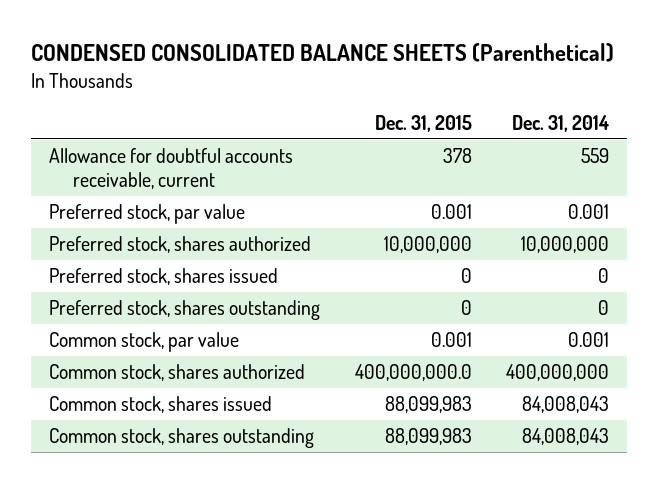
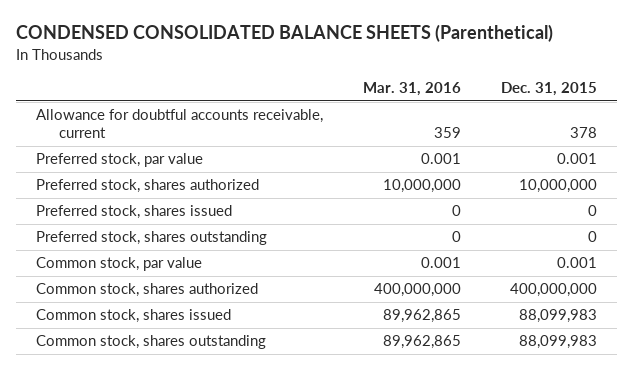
- | Dec. 31, 2015 | Dec. 31, 2014
+ | Mar. 31, 2016 | Dec. 31, 2015
- Common stock, shares authorized | 400,000,000.0 | 400,000,000
+ Common stock, shares authorized | 400,000,000 | 400,000,000

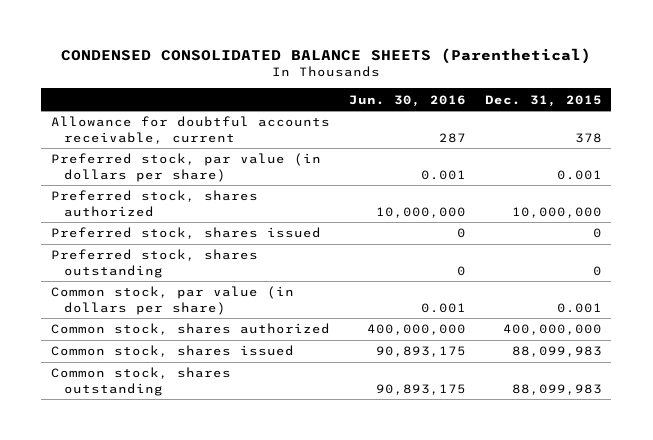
- | Mar. 31, 2016 | Dec. 31, 2015
+ | Jun. 30, 2016 | Dec. 31, 2015
- Preferred stock, par value | 0.001 | 0.001
+ Preferred stock, par value (in dollars per share) | 0.001 | 0.001
- Common stock, par value | 0.001 | 0.001
+ Common stock, par value (in dollars per share) | 0.001 | 0.001

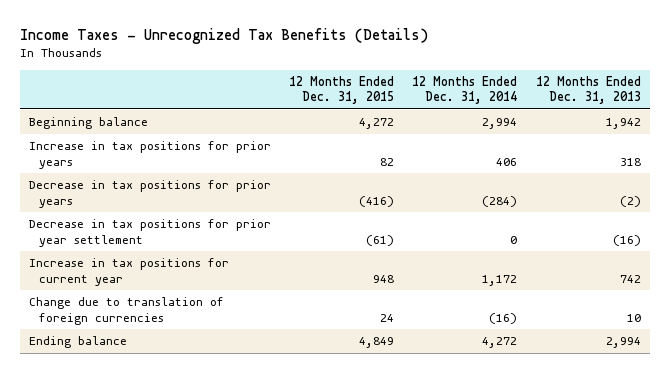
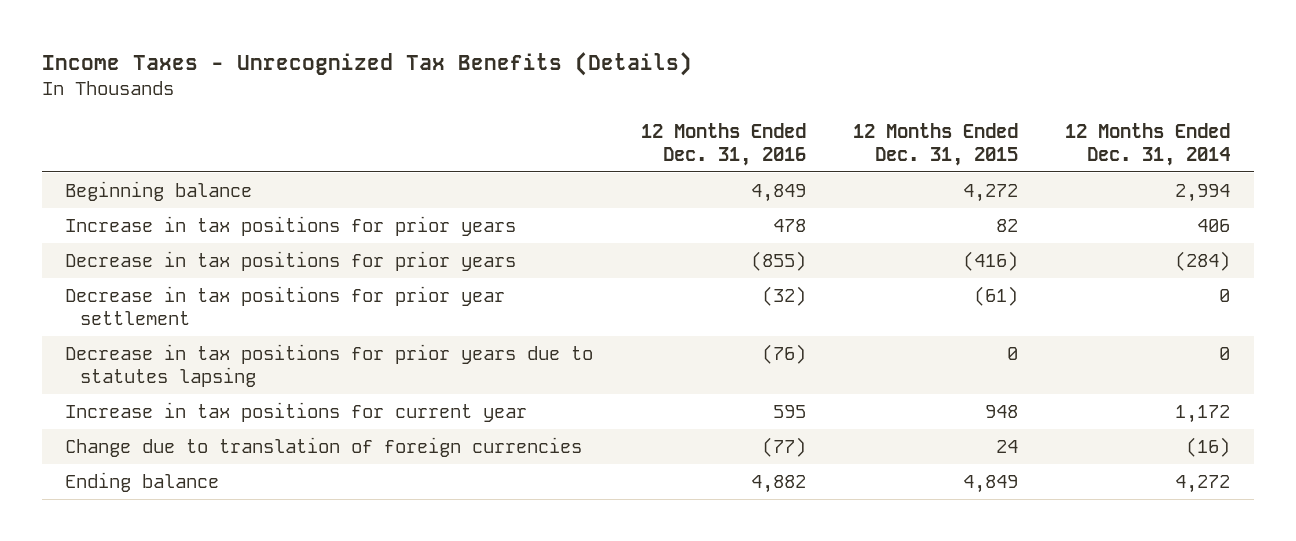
- | 12 Months Ended Dec. 31, 2015 | 12 Months Ended Dec. 31, 2014 | 12 Months Ended Dec. 31, 2013
+ | 12 Months Ended Dec. 31, 2016 | 12 Months Ended Dec. 31, 2015 | 12 Months Ended Dec. 31, 2014
+ Decrease in tax positions for prior years due to statutes lapsing | (76) | 0 | 0

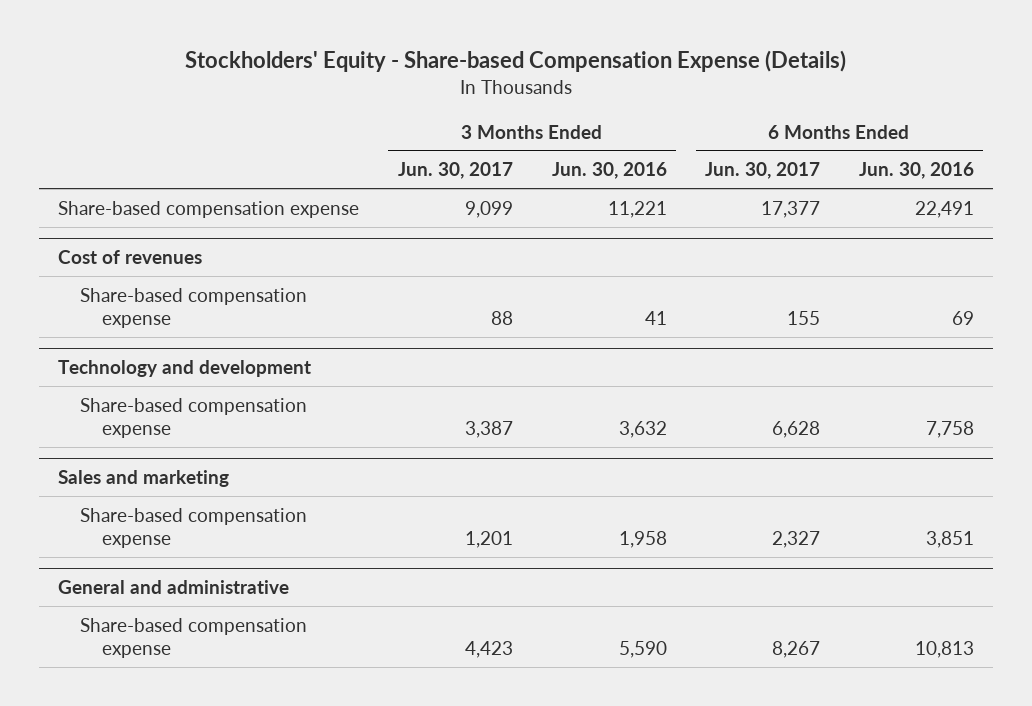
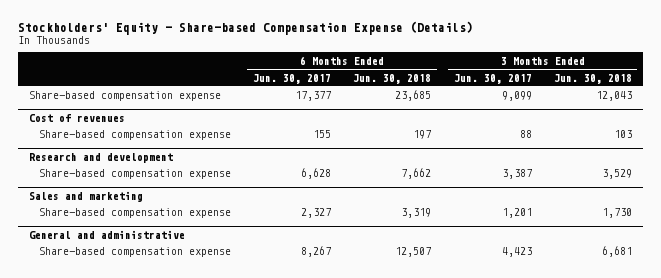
- | 3 Months Ended Jun. 30, 2017 | 3 Months Ended Jun. 30, 2016 | 6 Months Ended Jun. 30, 2017 | 6 Months Ended Jun. 30, 2016
+ | 6 Months Ended Jun. 30, 2017 | 6 Months Ended Jun. 30, 2018 | 3 Months Ended Jun. 30, 2017 | 3 Months Ended Jun. 30, 2018
- Technology and development
+ Research and development

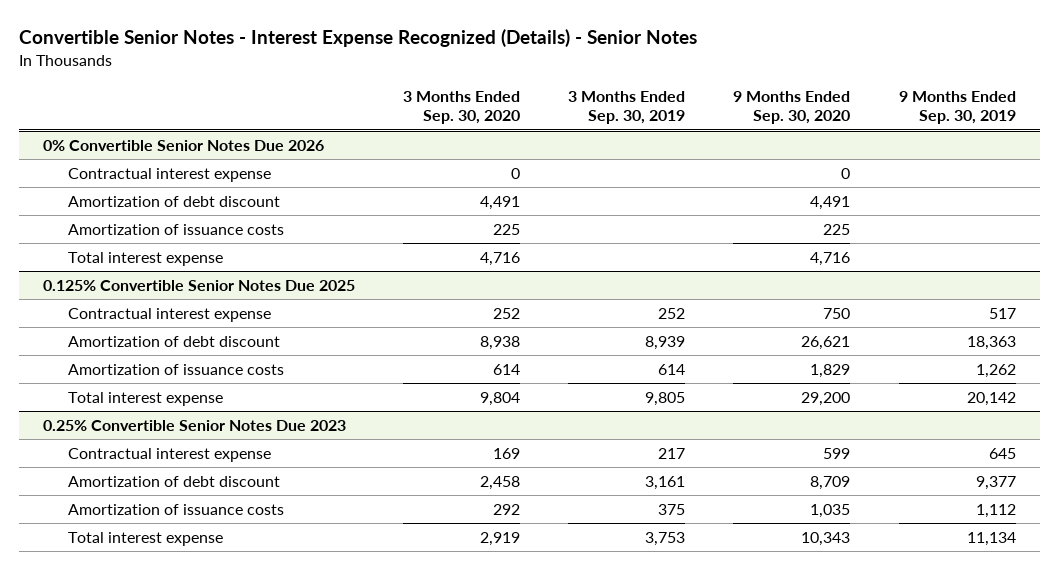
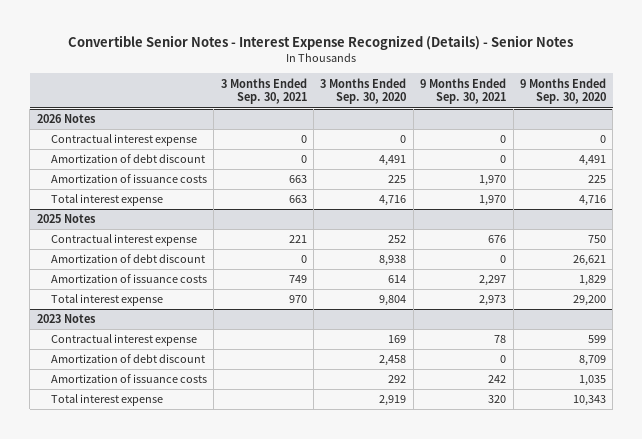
- | 3 Months Ended Sep. 30, 2020 | 3 Months Ended Sep. 30, 2019 | 9 Months Ended Sep. 30, 2020 | 9 Months Ended Sep. 30, 2019
+ | 3 Months Ended Sep. 30, 2021 | 3 Months Ended Sep. 30, 2020 | 9 Months Ended Sep. 30, 2021 | 9 Months Ended Sep. 30, 2020
- 0% Convertible Senior Notes Due 2026
+ 2026 Notes
- 0.125% Convertible Senior Notes Due 2025
+ 2025 Notes
- 0.25% Convertible Senior Notes Due 2023
+ 2023 Notes

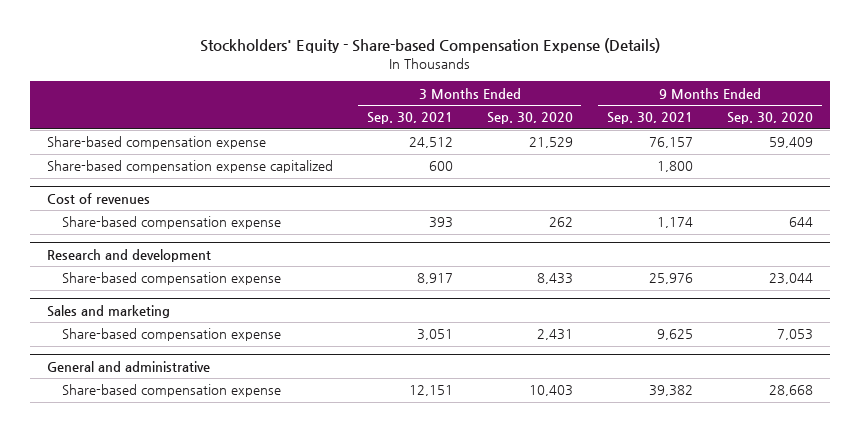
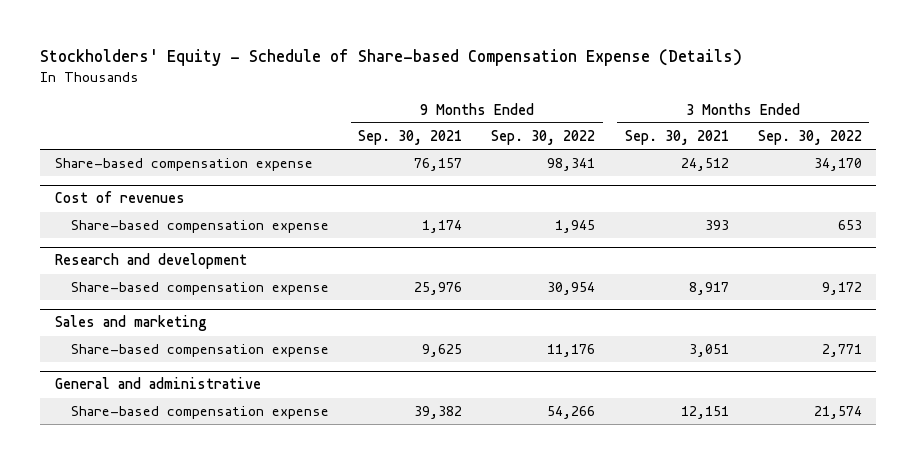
- Stockholders' Equity - Share-based Compensation Expense (Details)
+ Stockholders' Equity - Schedule of Share-based Compensation Expense (Details)
- | 3 Months Ended Sep. 30, 2021 | 3 Months Ended Sep. 30, 2020 | 9 Months Ended Sep. 30, 2021 | 9 Months Ended Sep. 30, 2020
+ | 9 Months Ended Sep. 30, 2021 | 9 Months Ended Sep. 30, 2022 | 3 Months Ended Sep. 30, 2021 | 3 Months Ended Sep. 30, 2022
- Share-based compensation expense capitalized | 600 | | 1,800 |

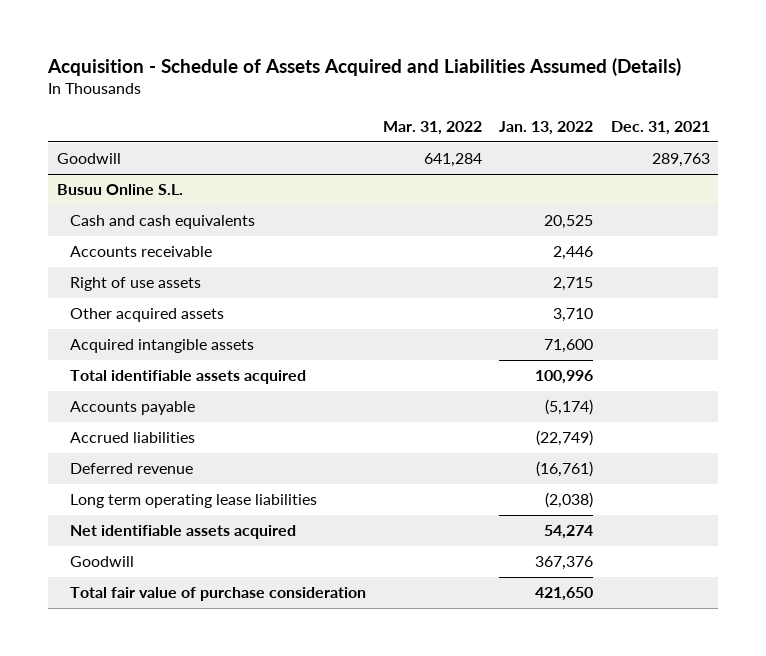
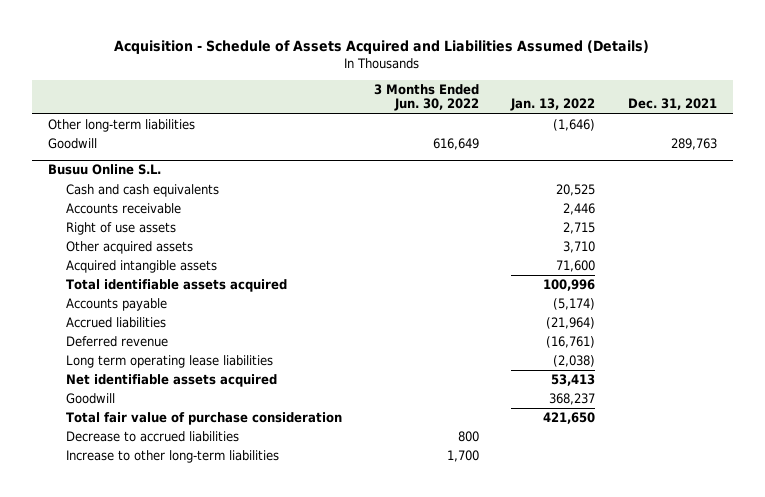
- | Mar. 31, 2022 | Jan. 13, 2022 | Dec. 31, 2021
+ | 3 Months Ended Jun. 30, 2022 | Jan. 13, 2022 | Dec. 31, 2021
+ Other long-term liabilities | | (1,646) |
@ Busuu Online S.L.
- Accrued liabilities | | (22,749) |
+ Accrued liabilities | | (21,964) |
- Net identifiable assets acquired | | 54,274 |
- Goodwill | | 367,376 |
+ Net identifiable assets acquired | | 53,413 |
+ Goodwill | | 368,237 |
+ Decrease to accrued liabilities | 800 | |
+ Increase to other long-term liabilities | 1,700 | |

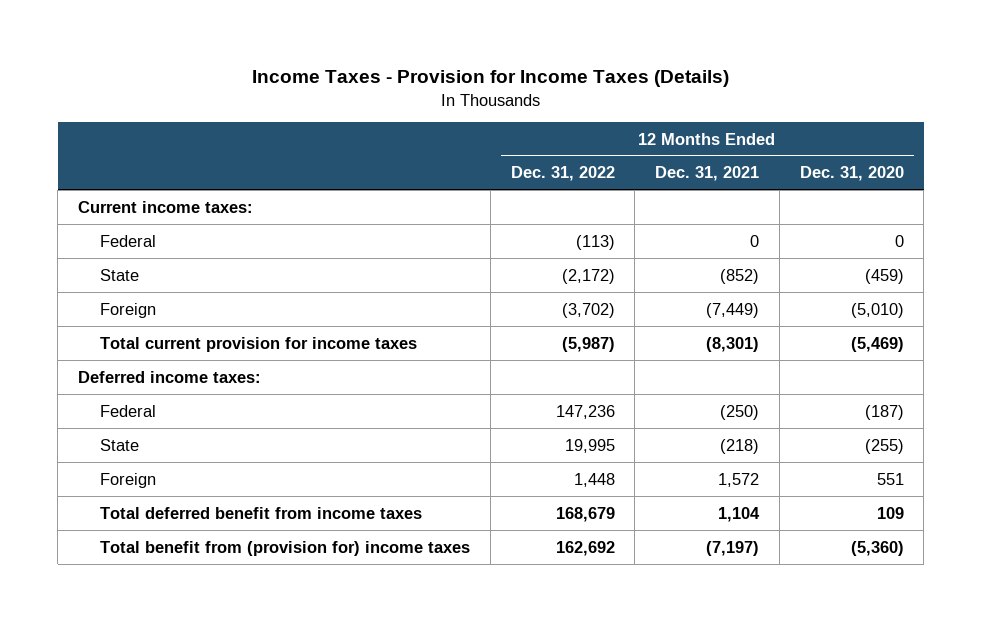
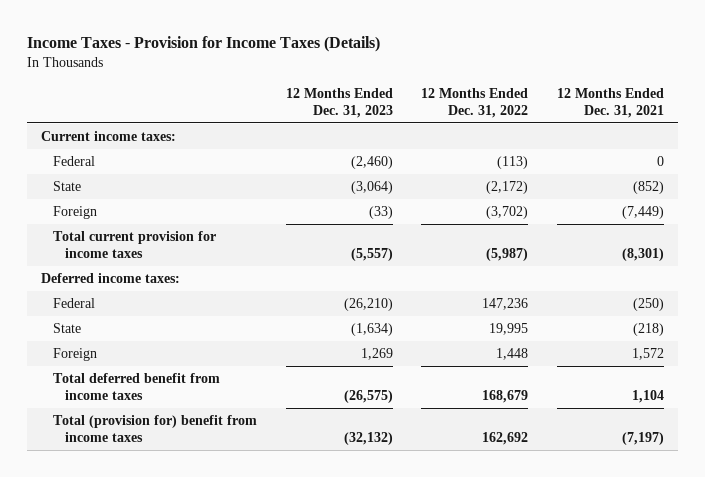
- | 12 Months Ended Dec. 31, 2022 | 12 Months Ended Dec. 31, 2021 | 12 Months Ended Dec. 31, 2020
+ | 12 Months Ended Dec. 31, 2023 | 12 Months Ended Dec. 31, 2022 | 12 Months Ended Dec. 31, 2021
- Total benefit from (provision for) income taxes | 162,692 | (7,197) | (5,360)
+ Total (provision for) benefit from income taxes | (32,132) | 162,692 | (7,197)

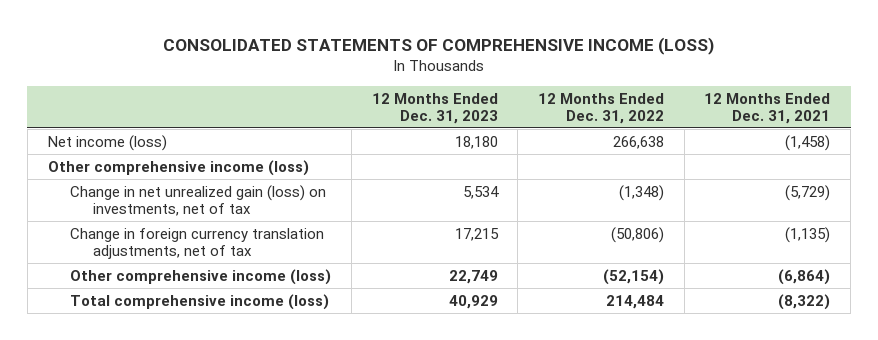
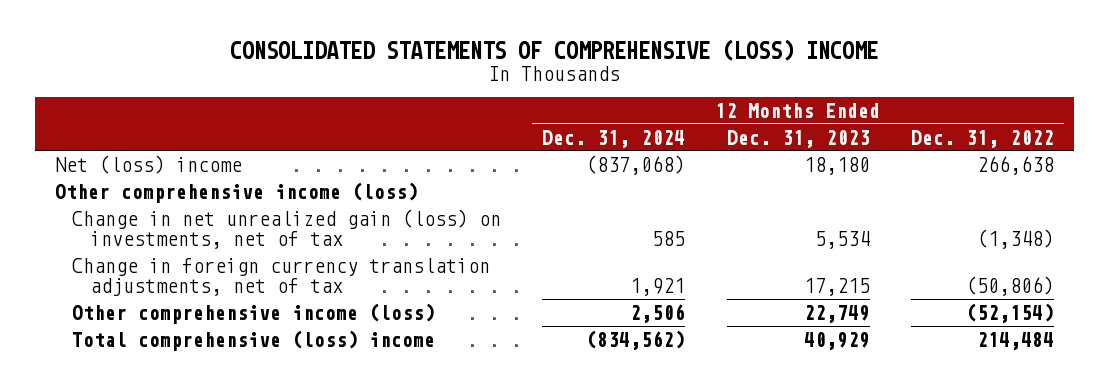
- CONSOLIDATED STATEMENTS OF COMPREHENSIVE INCOME (LOSS)
+ CONSOLIDATED STATEMENTS OF COMPREHENSIVE (LOSS) INCOME
- | 12 Months Ended Dec. 31, 2023 | 12 Months Ended Dec. 31, 2022 | 12 Months Ended Dec. 31, 2021
+ | 12 Months Ended Dec. 31, 2024 | 12 Months Ended Dec. 31, 2023 | 12 Months Ended Dec. 31, 2022
- Net income (loss) | 18,180 | 266,638 | (1,458)
+ Net (loss) income | (837,068) | 18,180 | 266,638
- Total comprehensive income (loss) | 40,929 | 214,484 | (8,322)
+ Total comprehensive (loss) income | (834,562) | 40,929 | 214,484

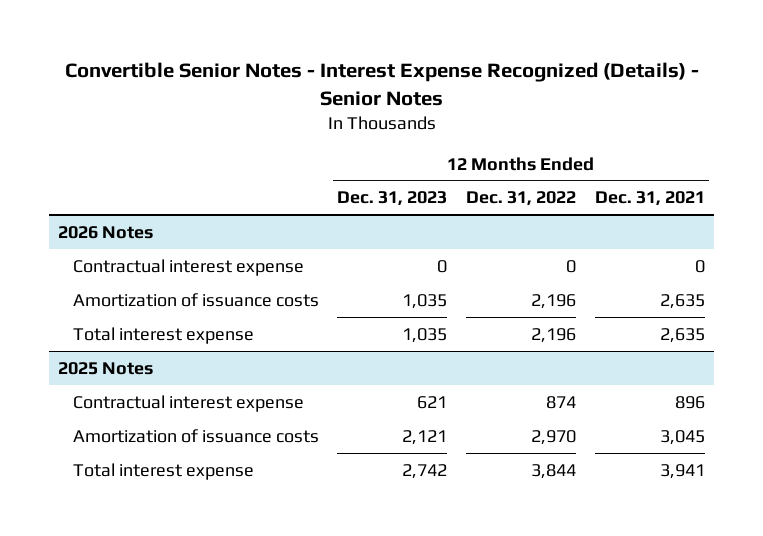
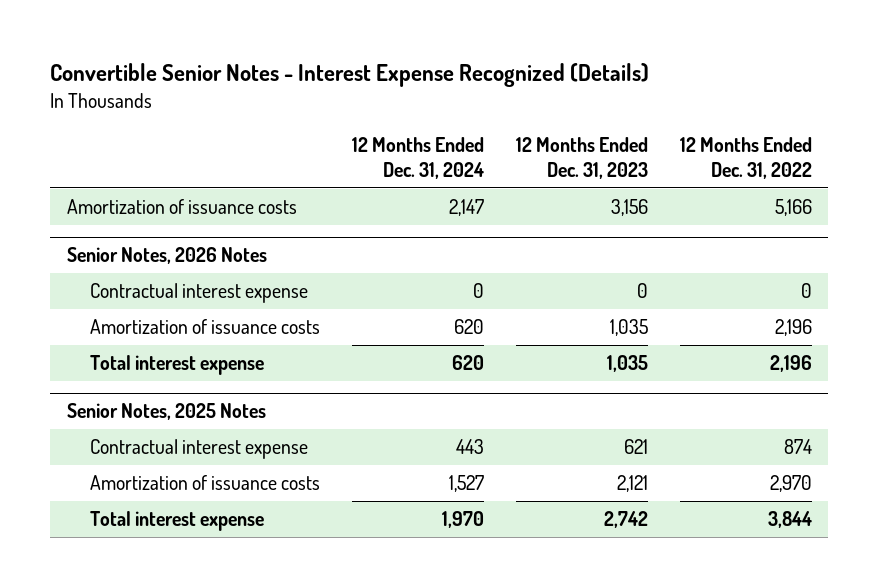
- Convertible Senior Notes - Interest Expense Recognized (Details) - Senior Notes
+ Convertible Senior Notes - Interest Expense Recognized (Details)
- | 12 Months Ended Dec. 31, 2023 | 12 Months Ended Dec. 31, 2022 | 12 Months Ended Dec. 31, 2021
+ | 12 Months Ended Dec. 31, 2024 | 12 Months Ended Dec. 31, 2023 | 12 Months Ended Dec. 31, 2022
- 2026 Notes
+ Amortization of issuance costs | 2,147 | 3,156 | 5,166
+ Senior Notes, 2026 Notes
- 2025 Notes
+ Senior Notes, 2025 Notes

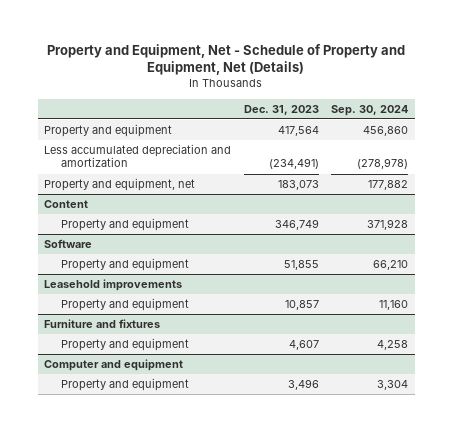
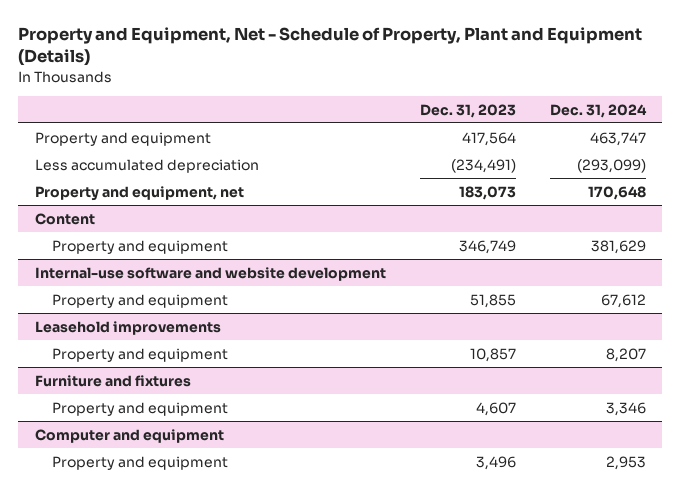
- Property and Equipment, Net - Schedule of Property and Equipment, Net (Details)
+ Property and Equipment, Net - Schedule of Property, Plant and Equipment (Details)
- | Dec. 31, 2023 | Sep. 30, 2024
+ | Dec. 31, 2023 | Dec. 31, 2024
- Less accumulated depreciation and amortization | (234,491) | (278,978)
+ Less accumulated depreciation | (234,491) | (293,099)
- Software
+ Internal-use software and website development

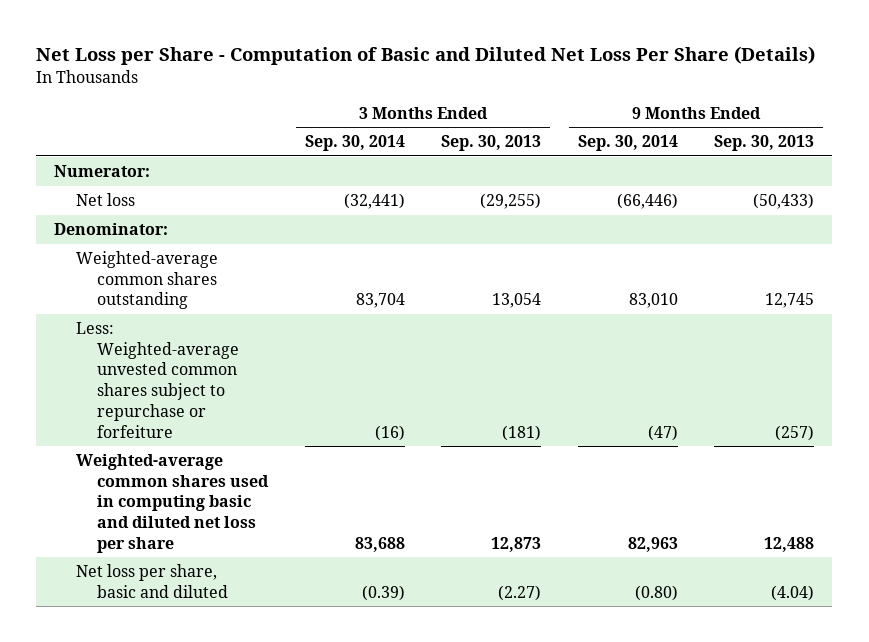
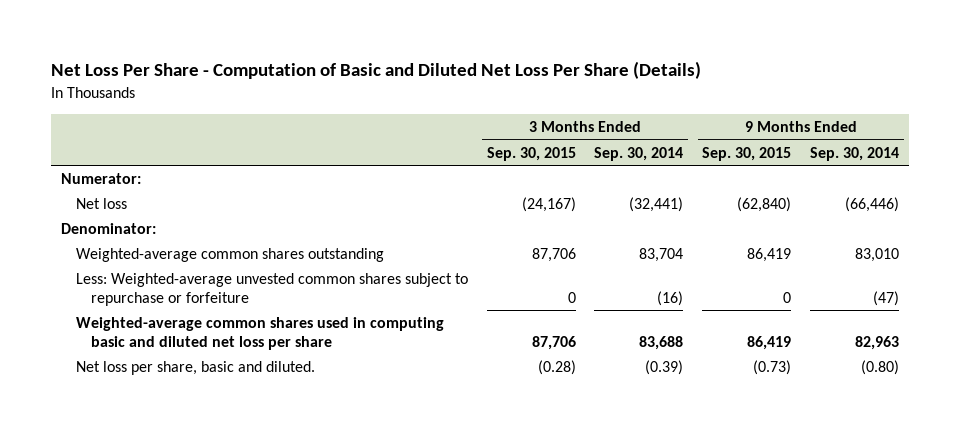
- Net Loss per Share - Computation of Basic and Diluted Net Loss Per Share (Details)
+ Net Loss Per Share - Computation of Basic and Diluted Net Loss Per Share (Details)
- | 3 Months Ended Sep. 30, 2014 | 3 Months Ended Sep. 30, 2013 | 9 Months Ended Sep. 30, 2014 | 9 Months Ended Sep. 30, 2013
+ | 3 Months Ended Sep. 30, 2015 | 3 Months Ended Sep. 30, 2014 | 9 Months Ended Sep. 30, 2015 | 9 Months Ended Sep. 30, 2014
- Net loss per share, basic and diluted | (0.39) | (2.27) | (0.80) | (4.04)
+ Net loss per share, basic and diluted. | (0.28) | (0.39) | (0.73) | (0.80)

